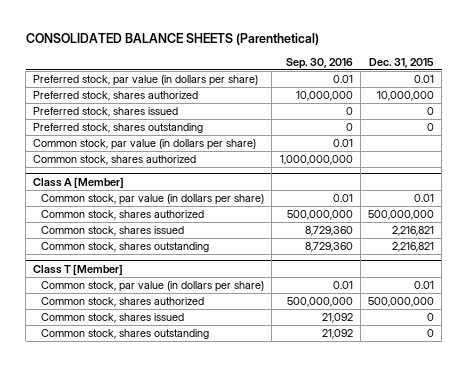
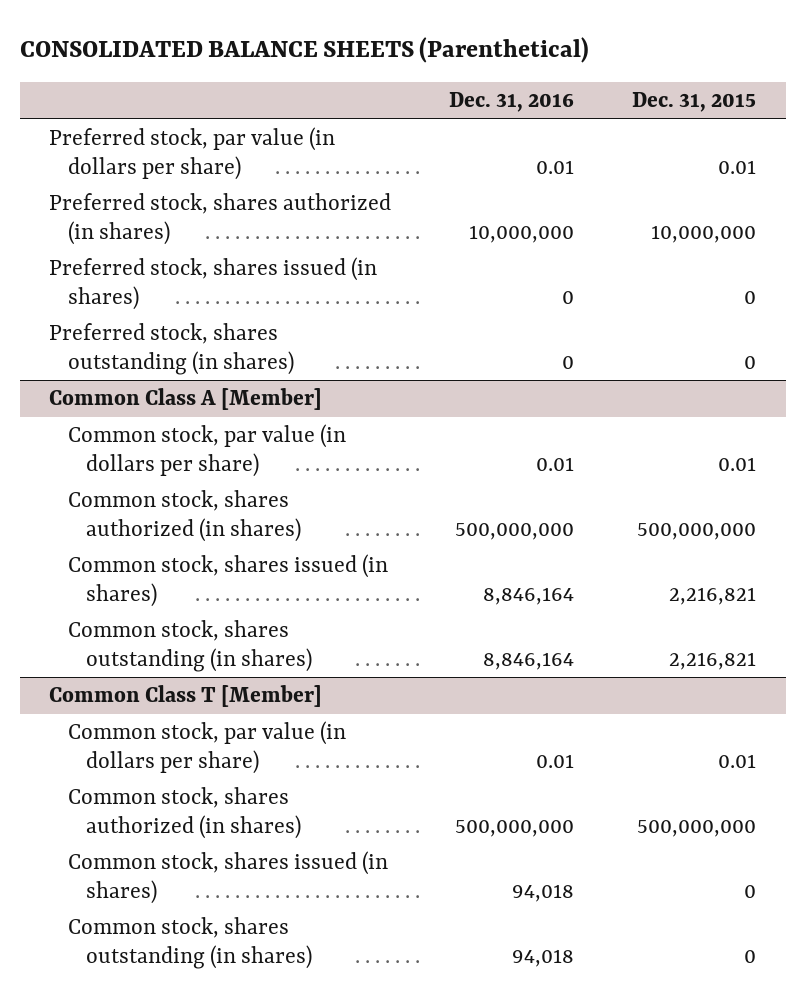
- | Sep. 30, 2016 | Dec. 31, 2015
+ | Dec. 31, 2016 | Dec. 31, 2015
- Preferred stock, shares authorized | 10,000,000 | 10,000,000
- Preferred stock, shares issued | 0 | 0
- Preferred stock, shares outstanding | 0 | 0
- Common stock, par value (in dollars per share) | 0.01 |
- Common stock, shares authorized | 1,000,000,000 |
- Class A [Member]
+ Preferred stock, shares authorized (in shares) | 10,000,000 | 10,000,000
+ Preferred stock, shares issued (in shares) | 0 | 0
+ Preferred stock, shares outstanding (in shares) | 0 | 0
+ Common Class A [Member]
- Common stock, shares authorized | 500,000,000 | 500,000,000
- Common stock, shares issued | 8,729,360 | 2,216,821
- Common stock, shares outstanding | 8,729,360 | 2,216,821
- Class T [Member]
+ Common stock, shares authorized (in shares) | 500,000,000 | 500,000,000
+ Common stock, shares issued (in shares) | 8,846,164 | 2,216,821
+ Common stock, shares outstanding (in shares) | 8,846,164 | 2,216,821
+ Common Class T [Member]
- Common stock, shares authorized | 500,000,000 | 500,000,000
- Common stock, shares issued | 21,092 | 0
- Common stock, shares outstanding | 21,092 | 0
+ Common stock, shares authorized (in shares) | 500,000,000 | 500,000,000
+ Common stock, shares issued (in shares) | 94,018 | 0
+ Common stock, shares outstanding (in shares) | 94,018 | 0

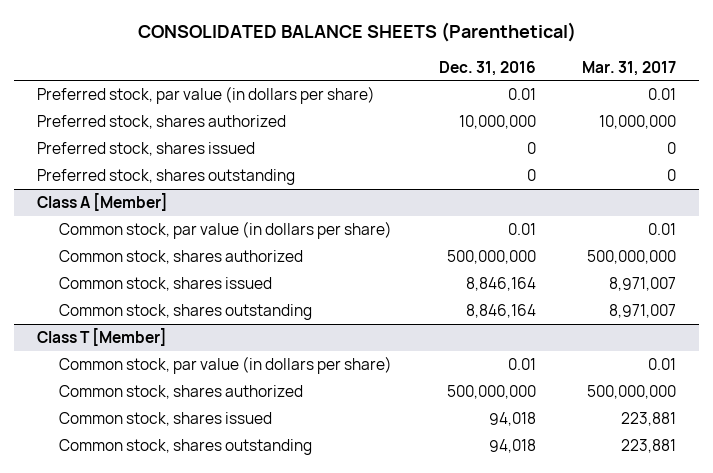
- | Dec. 31, 2016 | Dec. 31, 2015
+ | Dec. 31, 2016 | Mar. 31, 2017
- Preferred stock, shares authorized (in shares) | 10,000,000 | 10,000,000
- Preferred stock, shares issued (in shares) | 0 | 0
- Preferred stock, shares outstanding (in shares) | 0 | 0
- Common Class A [Member]
+ Preferred stock, shares authorized | 10,000,000 | 10,000,000
+ Preferred stock, shares issued | 0 | 0
+ Preferred stock, shares outstanding | 0 | 0
+ Class A [Member]
- Common stock, shares authorized (in shares) | 500,000,000 | 500,000,000
- Common stock, shares issued (in shares) | 8,846,164 | 2,216,821
- Common stock, shares outstanding (in shares) | 8,846,164 | 2,216,821
- Common Class T [Member]
+ Common stock, shares authorized | 500,000,000 | 500,000,000
+ Common stock, shares issued | 8,846,164 | 8,971,007
+ Common stock, shares outstanding | 8,846,164 | 8,971,007
+ Class T [Member]
- Common stock, shares authorized (in shares) | 500,000,000 | 500,000,000
- Common stock, shares issued (in shares) | 94,018 | 0
- Common stock, shares outstanding (in shares) | 94,018 | 0
+ Common stock, shares authorized | 500,000,000 | 500,000,000
+ Common stock, shares issued | 94,018 | 223,881
+ Common stock, shares outstanding | 94,018 | 223,881

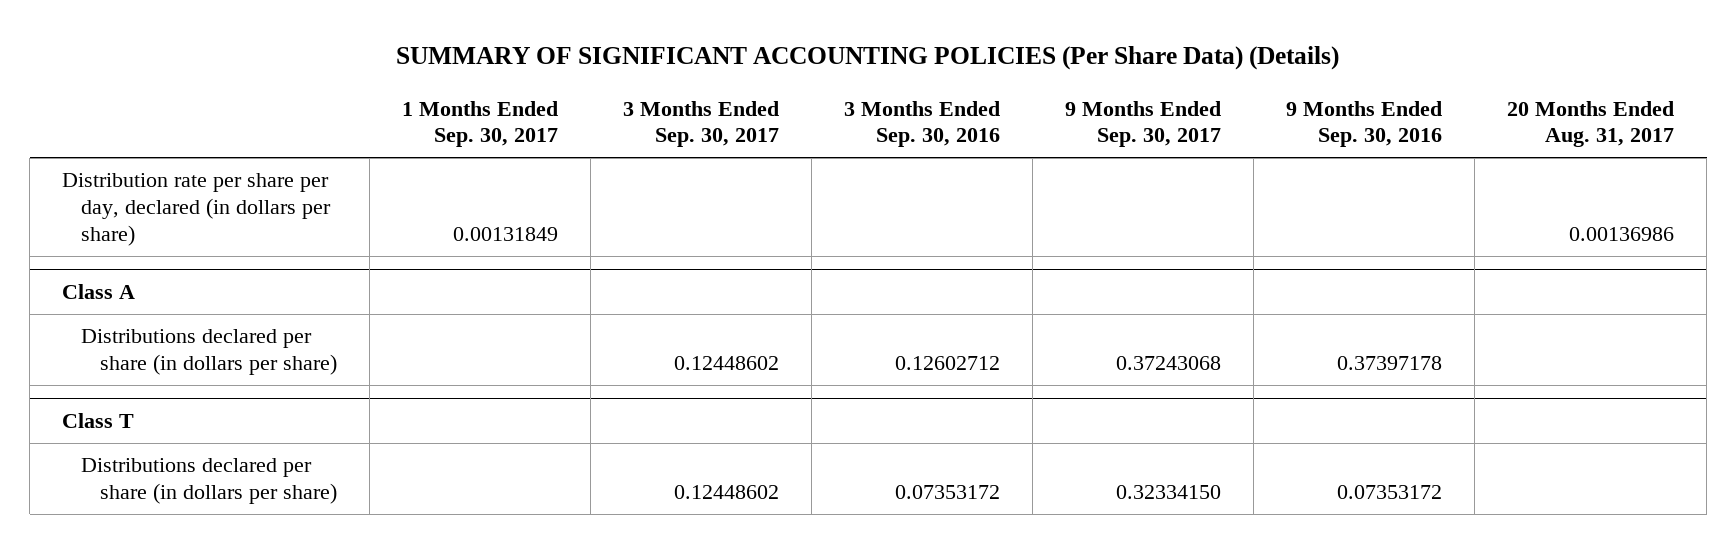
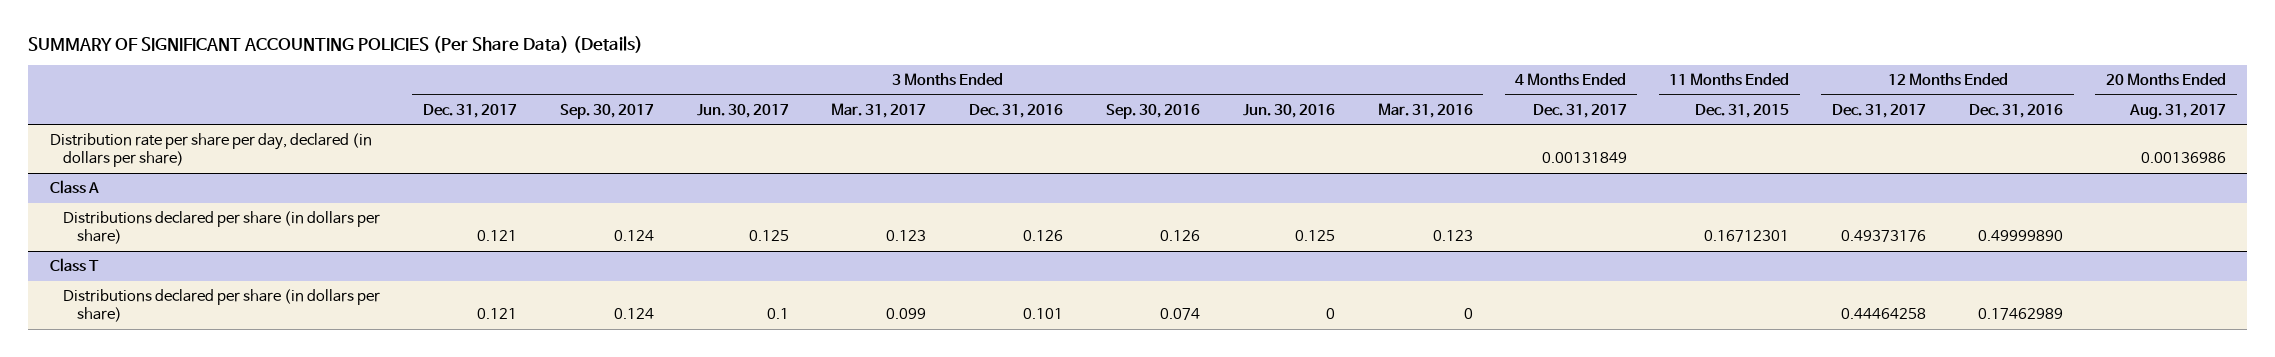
- | 1 Months Ended Sep. 30, 2017 | 3 Months Ended Sep. 30, 2017 | 3 Months Ended Sep. 30, 2016 | 9 Months Ended Sep. 30, 2017 | 9 Months Ended Sep. 30, 2016 | 20 Months Ended Aug. 31, 2017
+ | 3 Months Ended Dec. 31, 2017 | 3 Months Ended Sep. 30, 2017 | 3 Months Ended Jun. 30, 2017 | 3 Months Ended Mar. 31, 2017 | 3 Months Ended Dec. 31, 2016 | 3 Months Ended Sep. 30, 2016 | 3 Months Ended Jun. 30, 2016 | 3 Months Ended Mar. 31, 2016 | 4 Months Ended Dec. 31, 2017 | 11 Months Ended Dec. 31, 2015 | 12 Months Ended Dec. 31, 2017 | 12 Months Ended Dec. 31, 2016 | 20 Months Ended Aug. 31, 2017
@ Class A
- Distributions declared per share (in dollars per share) | | 0.12448602 | 0.12602712 | 0.37243068 | 0.37397178 |
+ Distributions declared per share (in dollars per share) | 0.121 | 0.124 | 0.125 | 0.123 | 0.126 | 0.126 | 0.125 | 0.123 | | 0.16712301 | 0.49373176 | 0.49999890 |
@ Class T
- Distributions declared per share (in dollars per share) | | 0.12448602 | 0.07353172 | 0.32334150 | 0.07353172 |
+ Distributions declared per share (in dollars per share) | 0.121 | 0.124 | 0.1 | 0.099 | 0.101 | 0.074 | 0 | 0 | | | 0.44464258 | 0.17462989 |

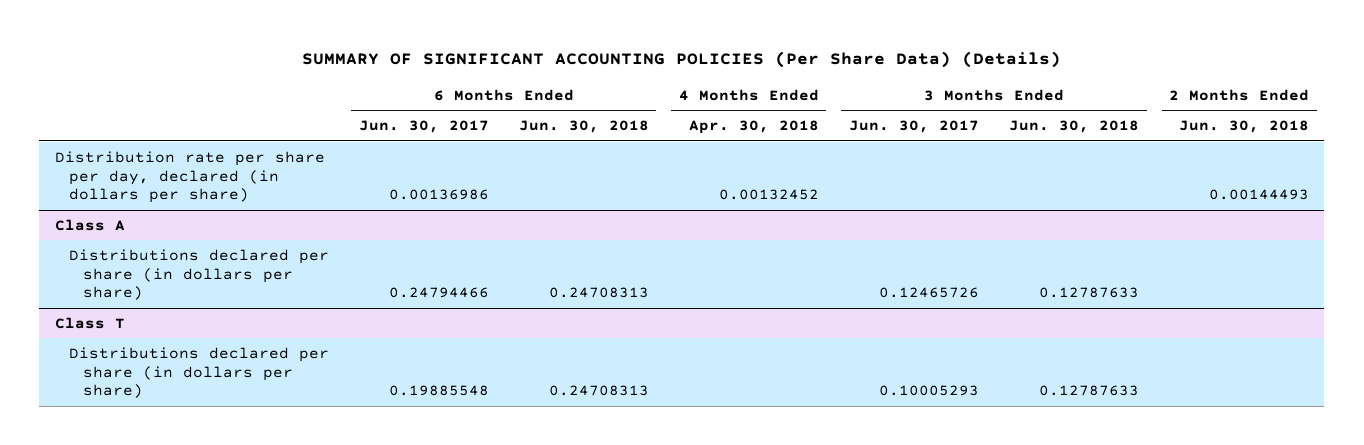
- | 3 Months Ended Dec. 31, 2017 | 3 Months Ended Sep. 30, 2017 | 3 Months Ended Jun. 30, 2017 | 3 Months Ended Mar. 31, 2017 | 3 Months Ended Dec. 31, 2016 | 3 Months Ended Sep. 30, 2016 | 3 Months Ended Jun. 30, 2016 | 3 Months Ended Mar. 31, 2016 | 4 Months Ended Dec. 31, 2017 | 11 Months Ended Dec. 31, 2015 | 12 Months Ended Dec. 31, 2017 | 12 Months Ended Dec. 31, 2016 | 20 Months Ended Aug. 31, 2017
+ | 6 Months Ended Jun. 30, 2017 | 6 Months Ended Jun. 30, 2018 | 4 Months Ended Apr. 30, 2018 | 3 Months Ended Jun. 30, 2017 | 3 Months Ended Jun. 30, 2018 | 2 Months Ended Jun. 30, 2018
@ Class A
- Distributions declared per share (in dollars per share) | 0.121 | 0.124 | 0.125 | 0.123 | 0.126 | 0.126 | 0.125 | 0.123 | | 0.16712301 | 0.49373176 | 0.49999890 |
+ Distributions declared per share (in dollars per share) | 0.24794466 | 0.24708313 | | 0.12465726 | 0.12787633 |
@ Class T
- Distributions declared per share (in dollars per share) | 0.121 | 0.124 | 0.1 | 0.099 | 0.101 | 0.074 | 0 | 0 | | | 0.44464258 | 0.17462989 |
+ Distributions declared per share (in dollars per share) | 0.19885548 | 0.24708313 | | 0.10005293 | 0.12787633 |

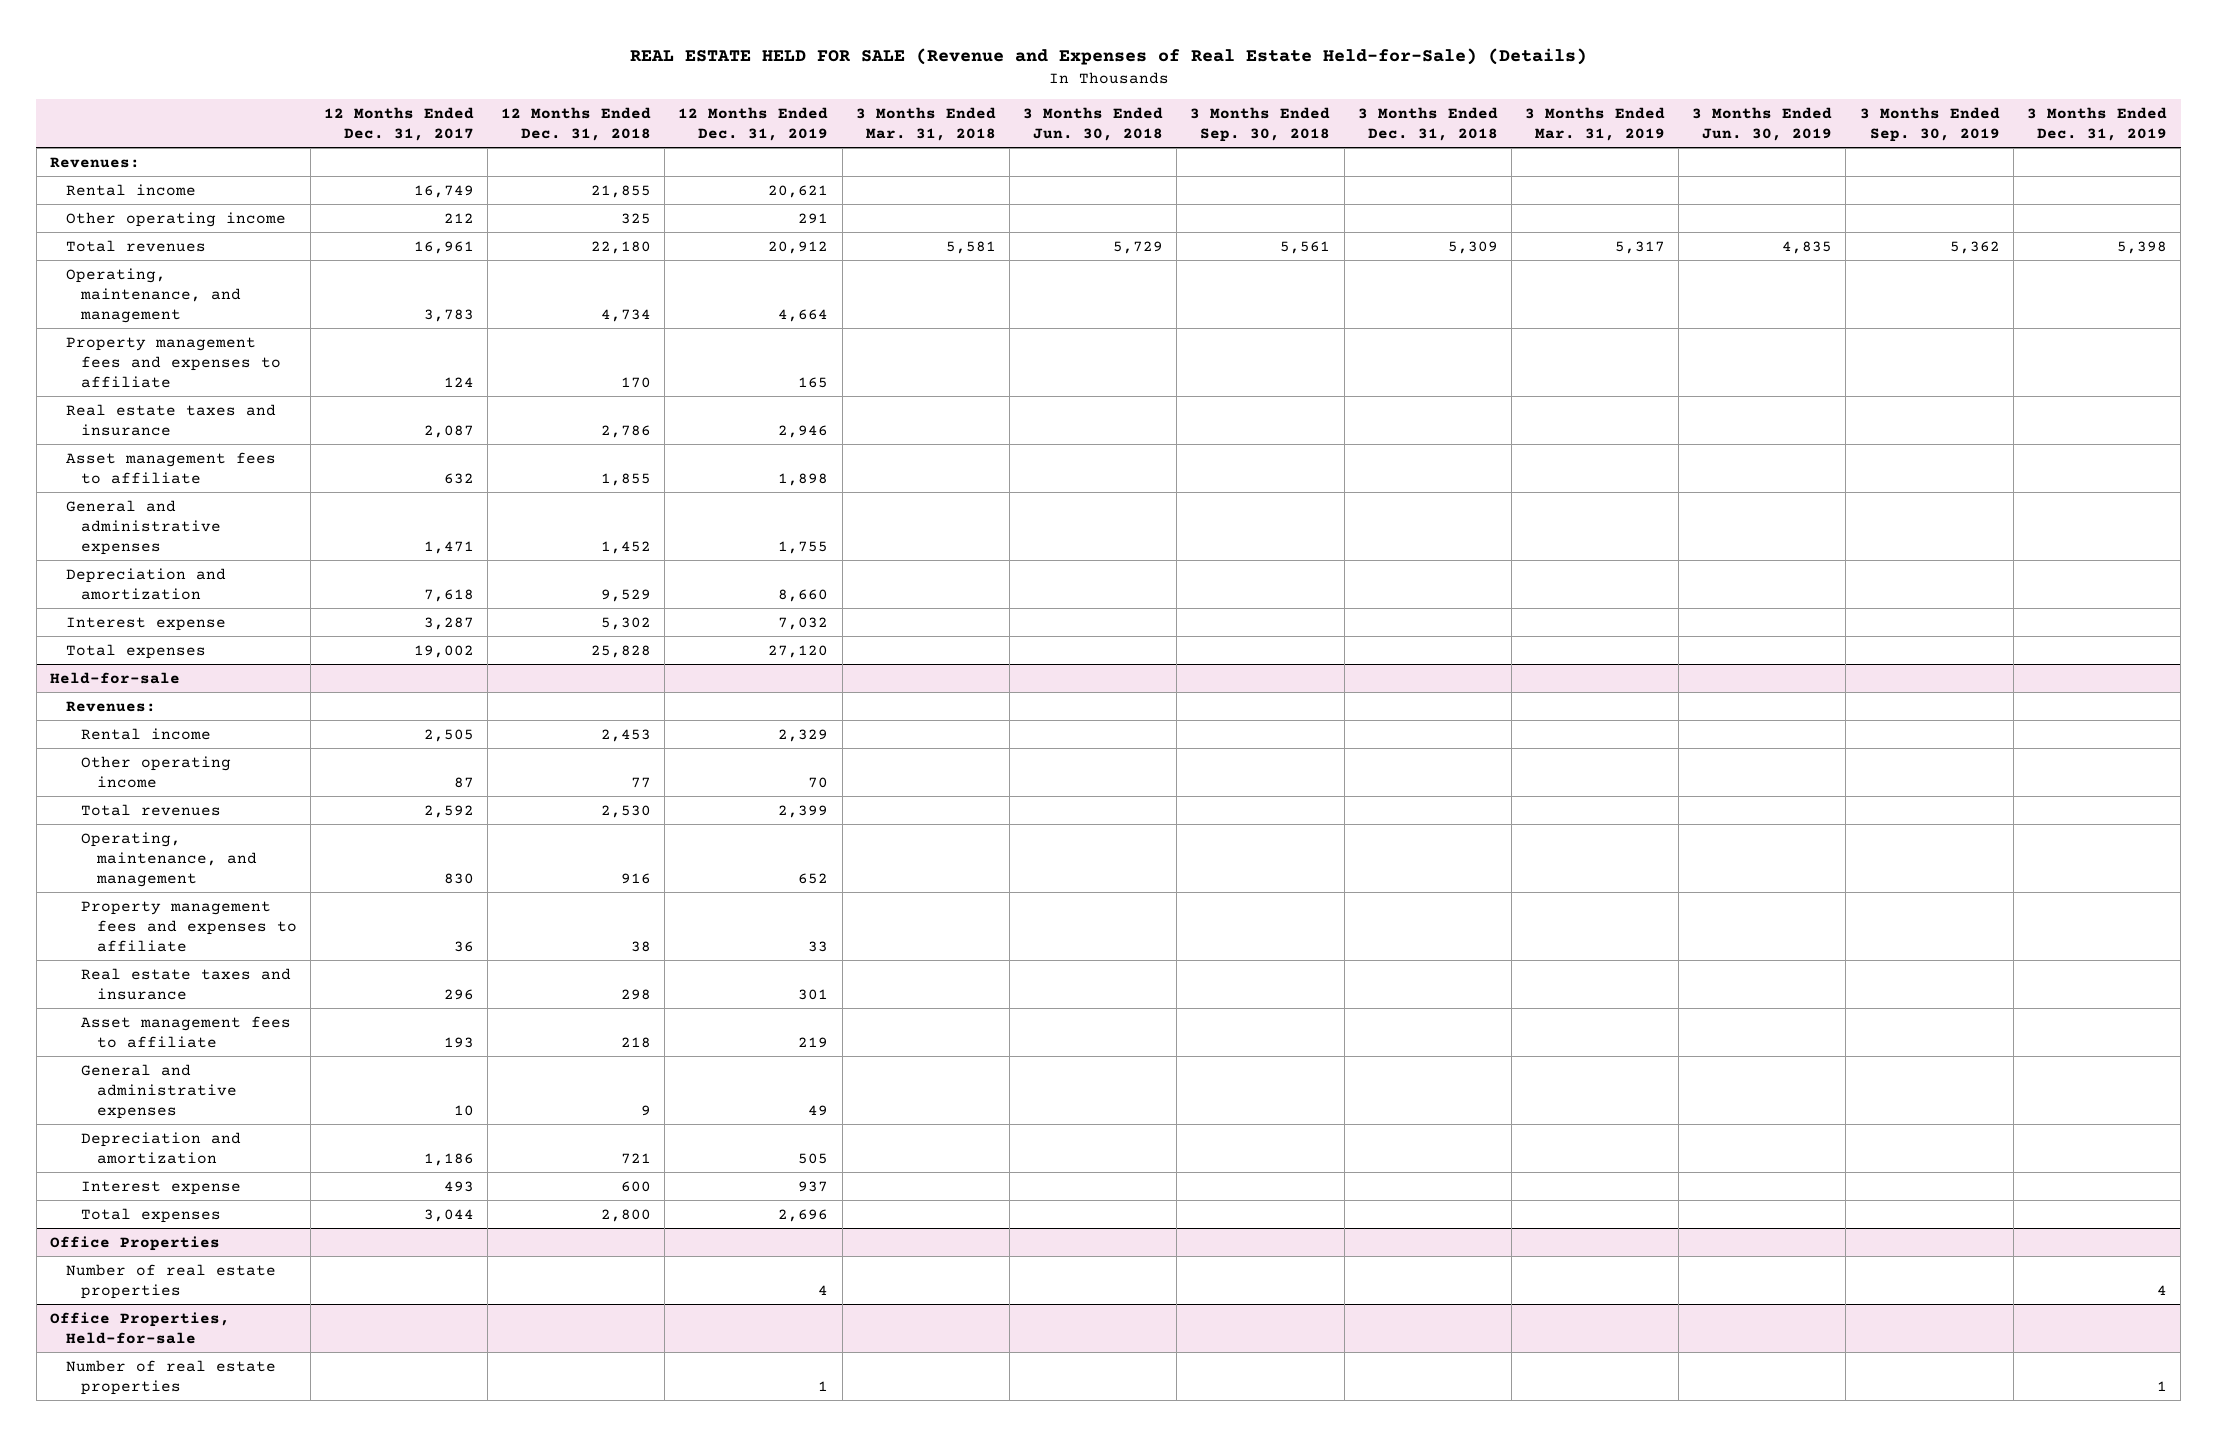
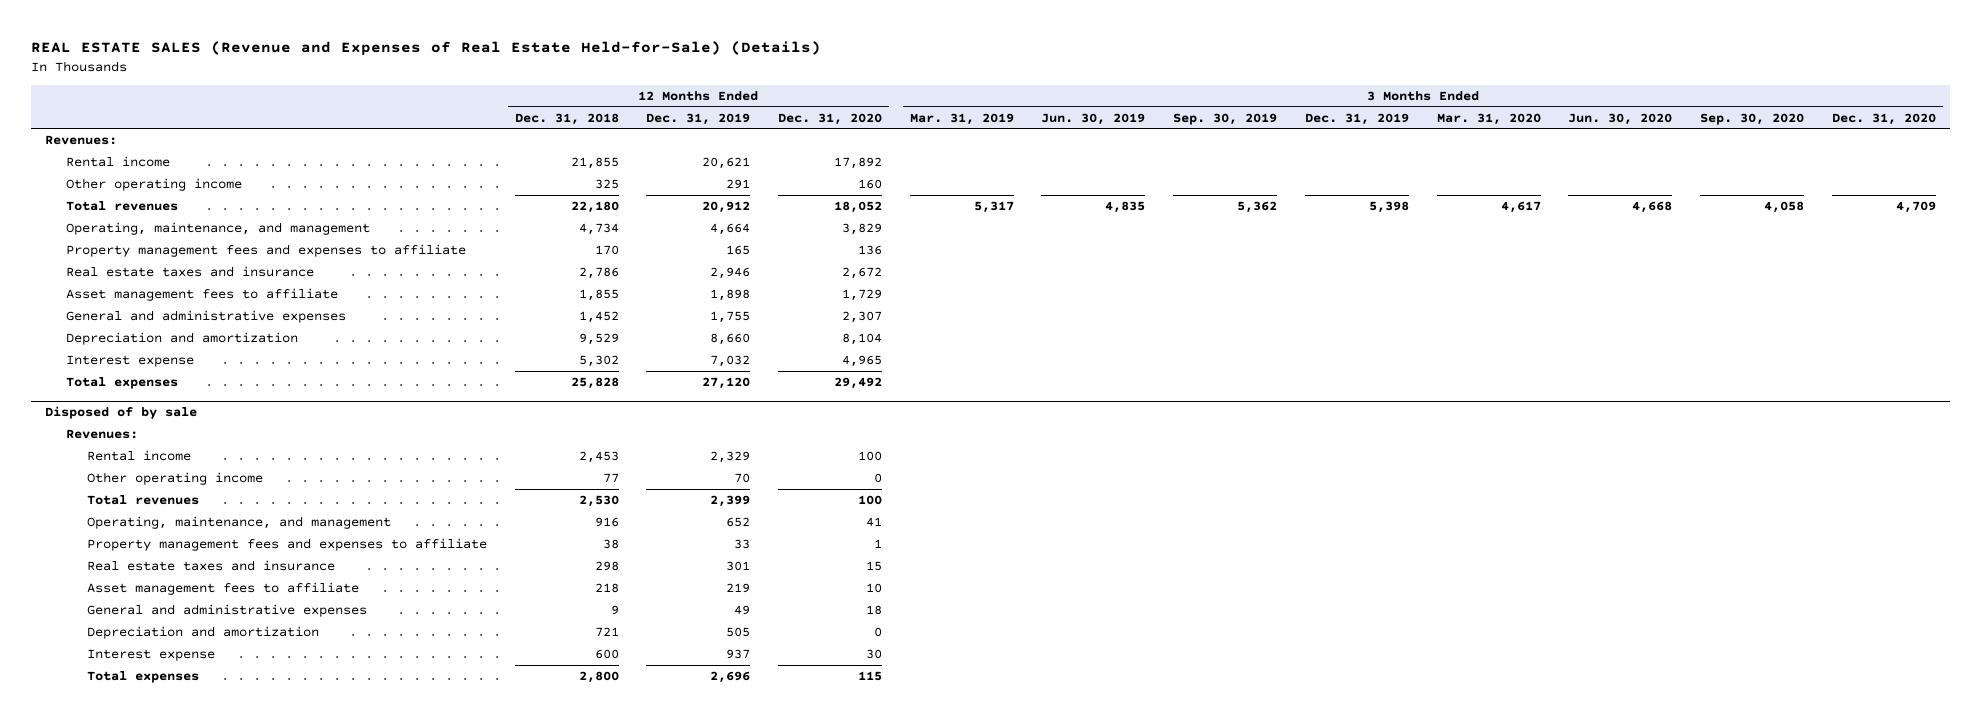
- REAL ESTATE HELD FOR SALE (Revenue and Expenses of Real Estate Held-for-Sale) (Details)
+ REAL ESTATE SALES (Revenue and Expenses of Real Estate Held-for-Sale) (Details)
- | 12 Months Ended Dec. 31, 2017 | 12 Months Ended Dec. 31, 2018 | 12 Months Ended Dec. 31, 2019 | 3 Months Ended Mar. 31, 2018 | 3 Months Ended Jun. 30, 2018 | 3 Months Ended Sep. 30, 2018 | 3 Months Ended Dec. 31, 2018 | 3 Months Ended Mar. 31, 2019 | 3 Months Ended Jun. 30, 2019 | 3 Months Ended Sep. 30, 2019 | 3 Months Ended Dec. 31, 2019
+ | 12 Months Ended Dec. 31, 2018 | 12 Months Ended Dec. 31, 2019 | 12 Months Ended Dec. 31, 2020 | 3 Months Ended Mar. 31, 2019 | 3 Months Ended Jun. 30, 2019 | 3 Months Ended Sep. 30, 2019 | 3 Months Ended Dec. 31, 2019 | 3 Months Ended Mar. 31, 2020 | 3 Months Ended Jun. 30, 2020 | 3 Months Ended Sep. 30, 2020 | 3 Months Ended Dec. 31, 2020
- Held-for-sale
+ Disposed of by sale
- Office Properties
- Number of real estate properties | | | 4 | | | | | | | | 4
- Office Properties, Held-for-sale
- Number of real estate properties | | | 1 | | | | | | | | 1

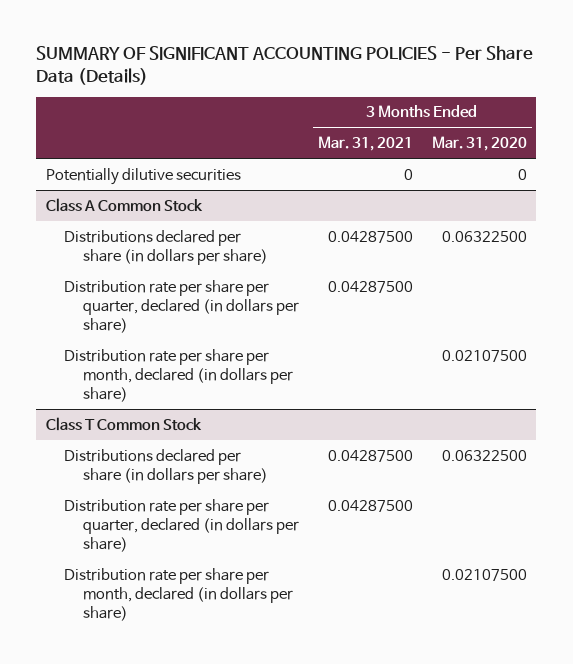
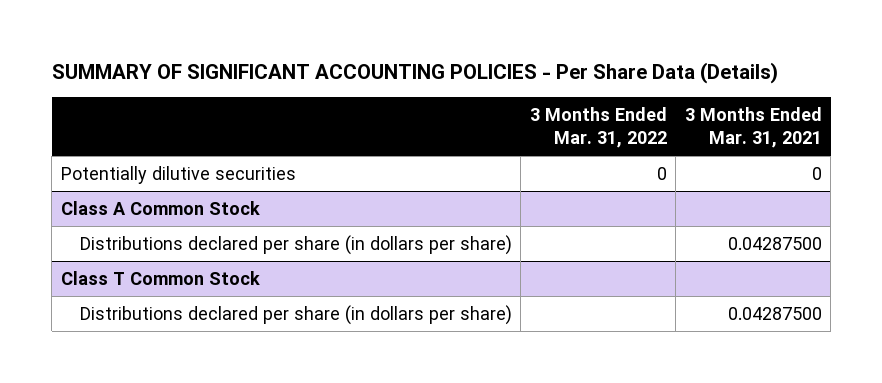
- | 3 Months Ended Mar. 31, 2021 | 3 Months Ended Mar. 31, 2020
+ | 3 Months Ended Mar. 31, 2022 | 3 Months Ended Mar. 31, 2021
@ Class A Common Stock
- Distribution rate per share per quarter, declared (in dollars per share) | 0.04287500 |
- Distribution rate per share per month, declared (in dollars per share) | | 0.02107500
@ Class T Common Stock
- Distribution rate per share per quarter, declared (in dollars per share) | 0.04287500 |
- Distribution rate per share per month, declared (in dollars per share) | | 0.02107500

